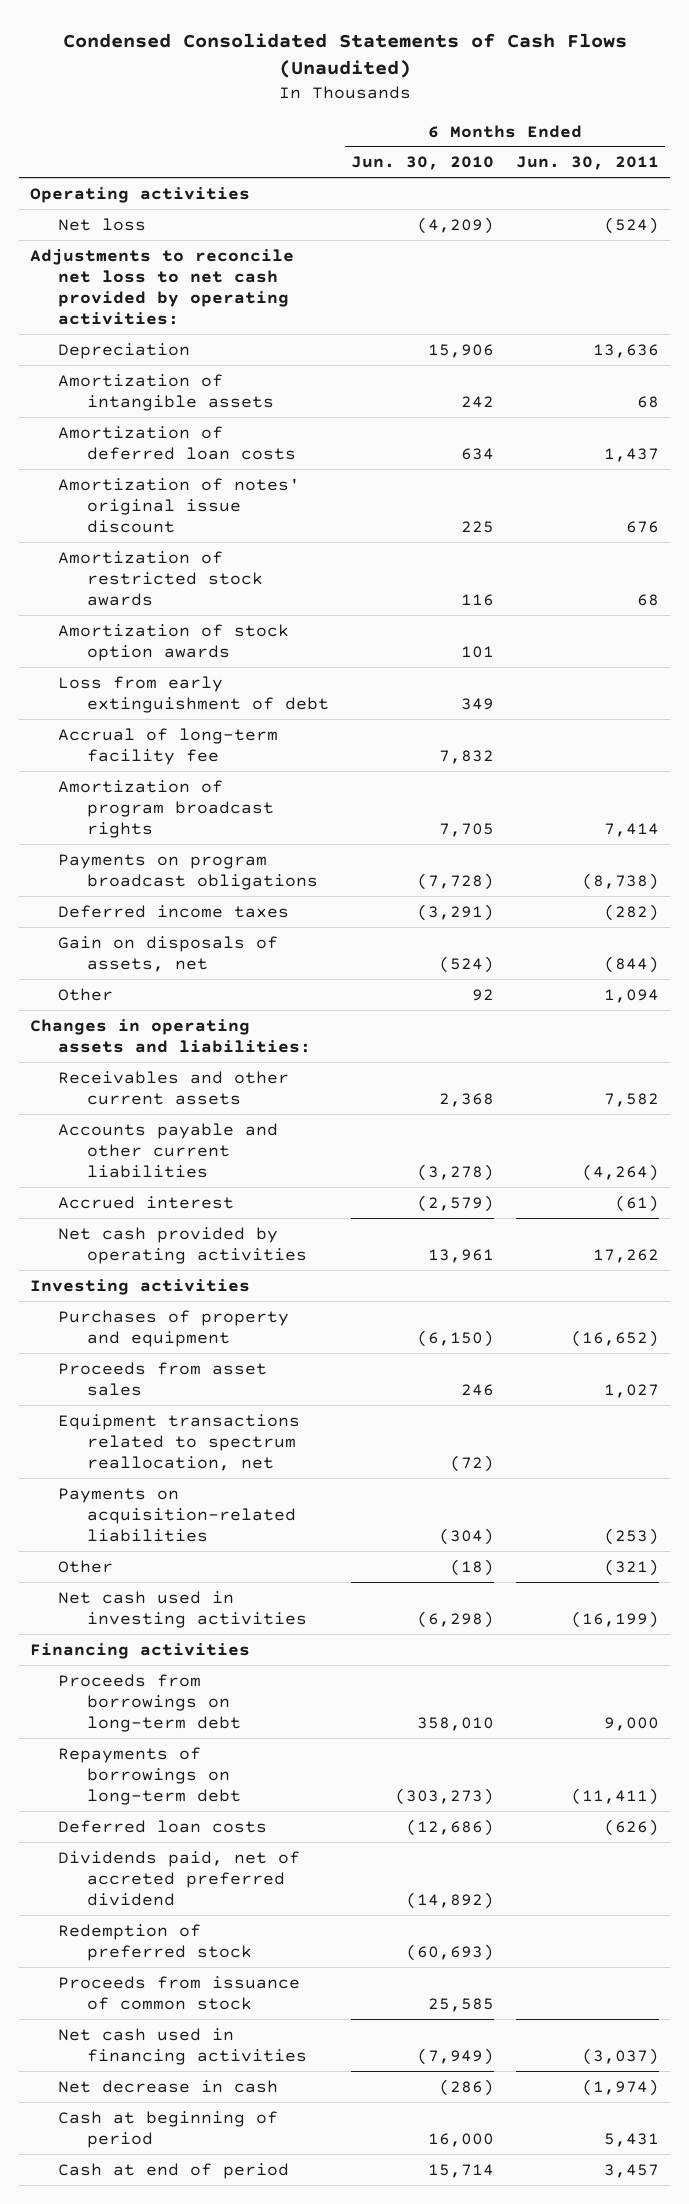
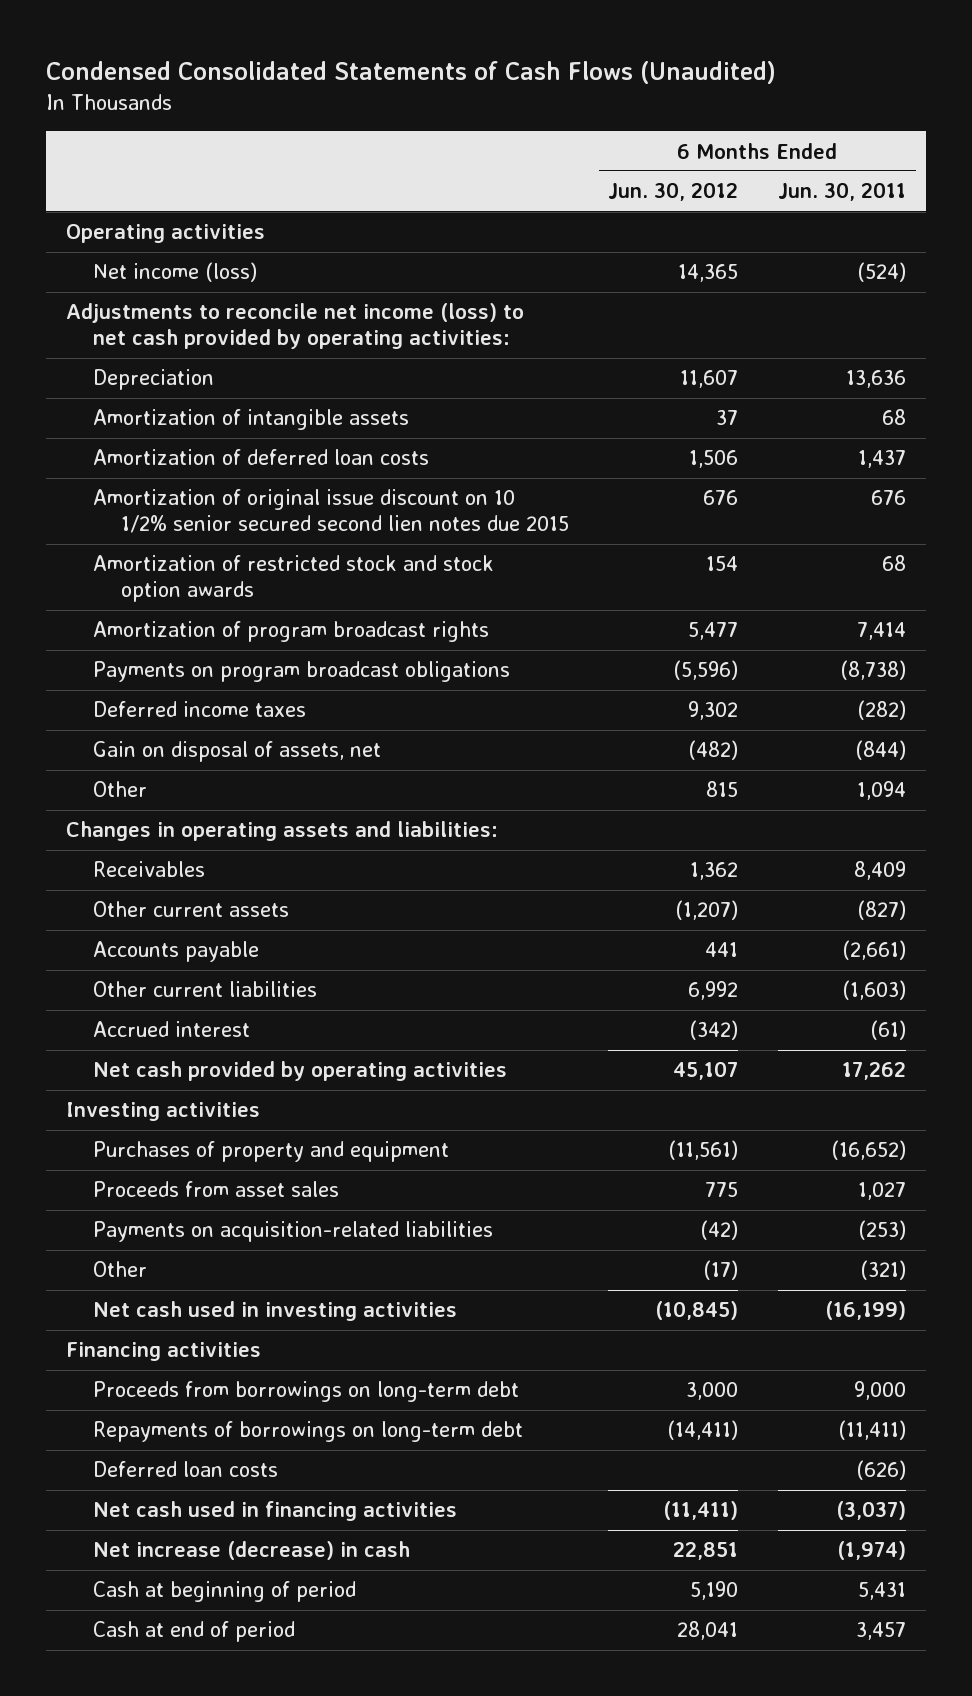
- | 6 Months Ended Jun. 30, 2010 | 6 Months Ended Jun. 30, 2011
+ | 6 Months Ended Jun. 30, 2012 | 6 Months Ended Jun. 30, 2011
- Net loss | (4,209) | (524)
- Adjustments to reconcile net loss to net cash provided by operating activities:
+ Net income (loss) | 14,365 | (524)
+ Adjustments to reconcile net income (loss) to net cash provided by operating activities:
- Amortization of notes' original issue discount | 225 | 676
- Amortization of restricted stock awards | 116 | 68
- Amortization of stock option awards | 101 |
- Loss from early extinguishment of debt | 349 |
- Accrual of long-term facility fee | 7,832 |
+ Amortization of original issue discount on 10 1/2% senior secured second lien notes due 2015 | 676 | 676
+ Amortization of restricted stock and stock option awards | 154 | 68
- Gain on disposals of assets, net | (524) | (844)
+ Gain on disposal of assets, net | (482) | (844)
- Receivables and other current assets | 2,368 | 7,582
- Accounts payable and other current liabilities | (3,278) | (4,264)
+ Receivables | 1,362 | 8,409
+ Other current assets | (1,207) | (827)
+ Accounts payable | 441 | (2,661)
+ Other current liabilities | 6,992 | (1,603)
- Equipment transactions related to spectrum reallocation, net | (72) |
- Dividends paid, net of accreted preferred dividend | (14,892) |
- Redemption of preferred stock | (60,693) |
- Proceeds from issuance of common stock | 25,585 |
- Net decrease in cash | (286) | (1,974)
+ Net increase (decrease) in cash | 22,851 | (1,974)

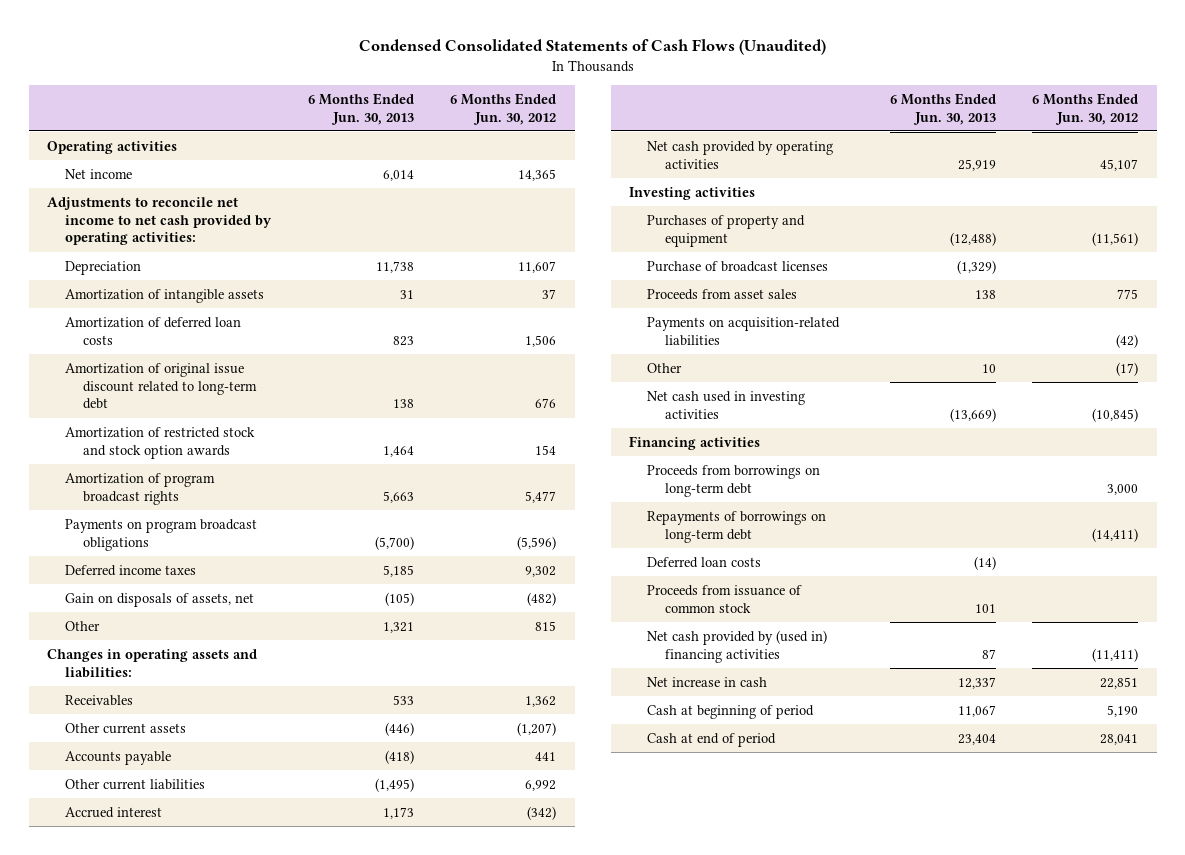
- | 6 Months Ended Jun. 30, 2012 | 6 Months Ended Jun. 30, 2011
+ | 6 Months Ended Jun. 30, 2013 | 6 Months Ended Jun. 30, 2012
- Net income (loss) | 14,365 | (524)
- Adjustments to reconcile net income (loss) to net cash provided by operating activities:
+ Net income | 6,014 | 14,365
+ Adjustments to reconcile net income to net cash provided by operating activities:
- Amortization of original issue discount on 10 1/2% senior secured second lien notes due 2015 | 676 | 676
+ Amortization of original issue discount related to long-term debt | 138 | 676
- Gain on disposal of assets, net | (482) | (844)
+ Gain on disposals of assets, net | (105) | (482)
+ Purchase of broadcast licenses | (1,329) |
- Net cash used in financing activities | (11,411) | (3,037)
- Net increase (decrease) in cash | 22,851 | (1,974)
+ Proceeds from issuance of common stock | 101 |
+ Net cash provided by (used in) financing activities | 87 | (11,411)
+ Net increase in cash | 12,337 | 22,851

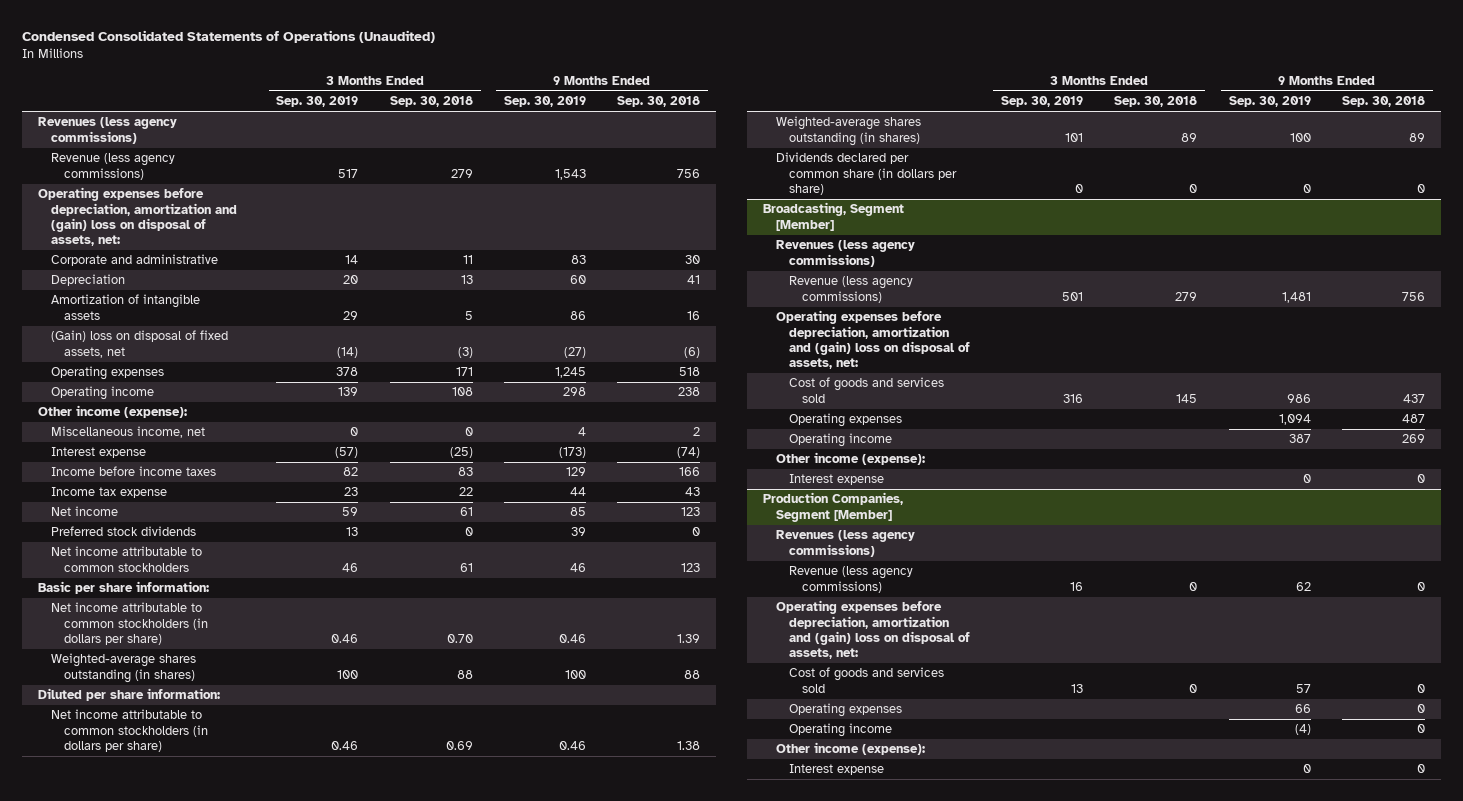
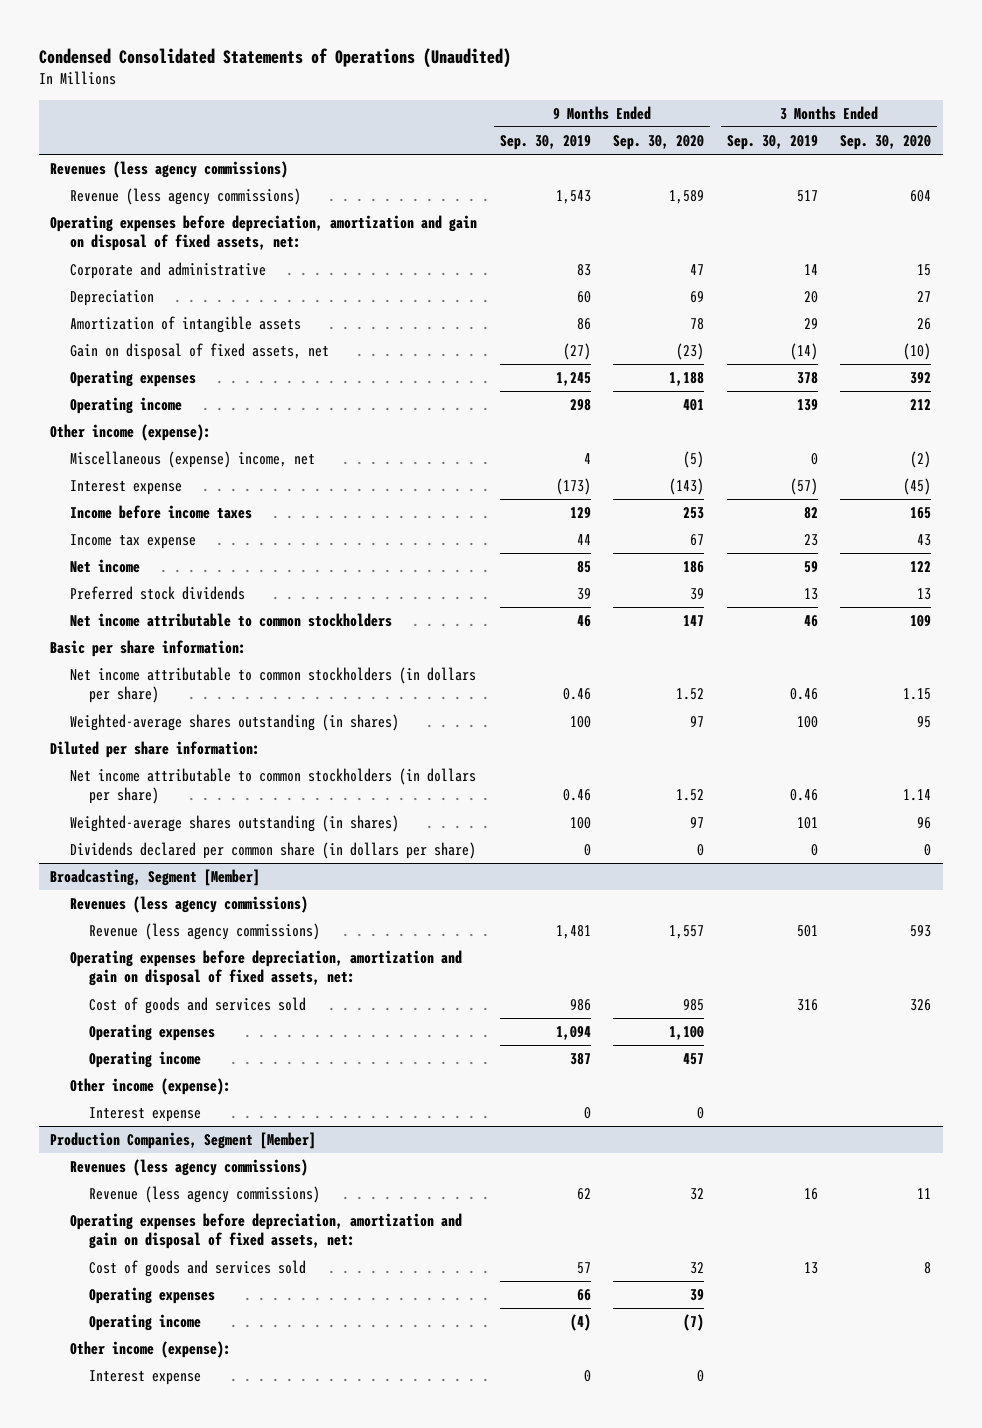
- | 3 Months Ended Sep. 30, 2019 | 3 Months Ended Sep. 30, 2018 | 9 Months Ended Sep. 30, 2019 | 9 Months Ended Sep. 30, 2018
+ | 9 Months Ended Sep. 30, 2019 | 9 Months Ended Sep. 30, 2020 | 3 Months Ended Sep. 30, 2019 | 3 Months Ended Sep. 30, 2020
- Operating expenses before depreciation, amortization and (gain) loss on disposal of assets, net:
+ Operating expenses before depreciation, amortization and gain on disposal of fixed assets, net:
- (Gain) loss on disposal of fixed assets, net | (14) | (3) | (27) | (6)
+ Gain on disposal of fixed assets, net | (27) | (23) | (14) | (10)
- Miscellaneous income, net | 0 | 0 | 4 | 2
+ Miscellaneous (expense) income, net | 4 | (5) | 0 | (2)
@ Broadcasting, Segment [Member]
- Operating expenses before depreciation, amortization and (gain) loss on disposal of assets, net:
+ Operating expenses before depreciation, amortization and gain on disposal of fixed assets, net:
@ Production Companies, Segment [Member]
- Operating expenses before depreciation, amortization and (gain) loss on disposal of assets, net:
+ Operating expenses before depreciation, amortization and gain on disposal of fixed assets, net:

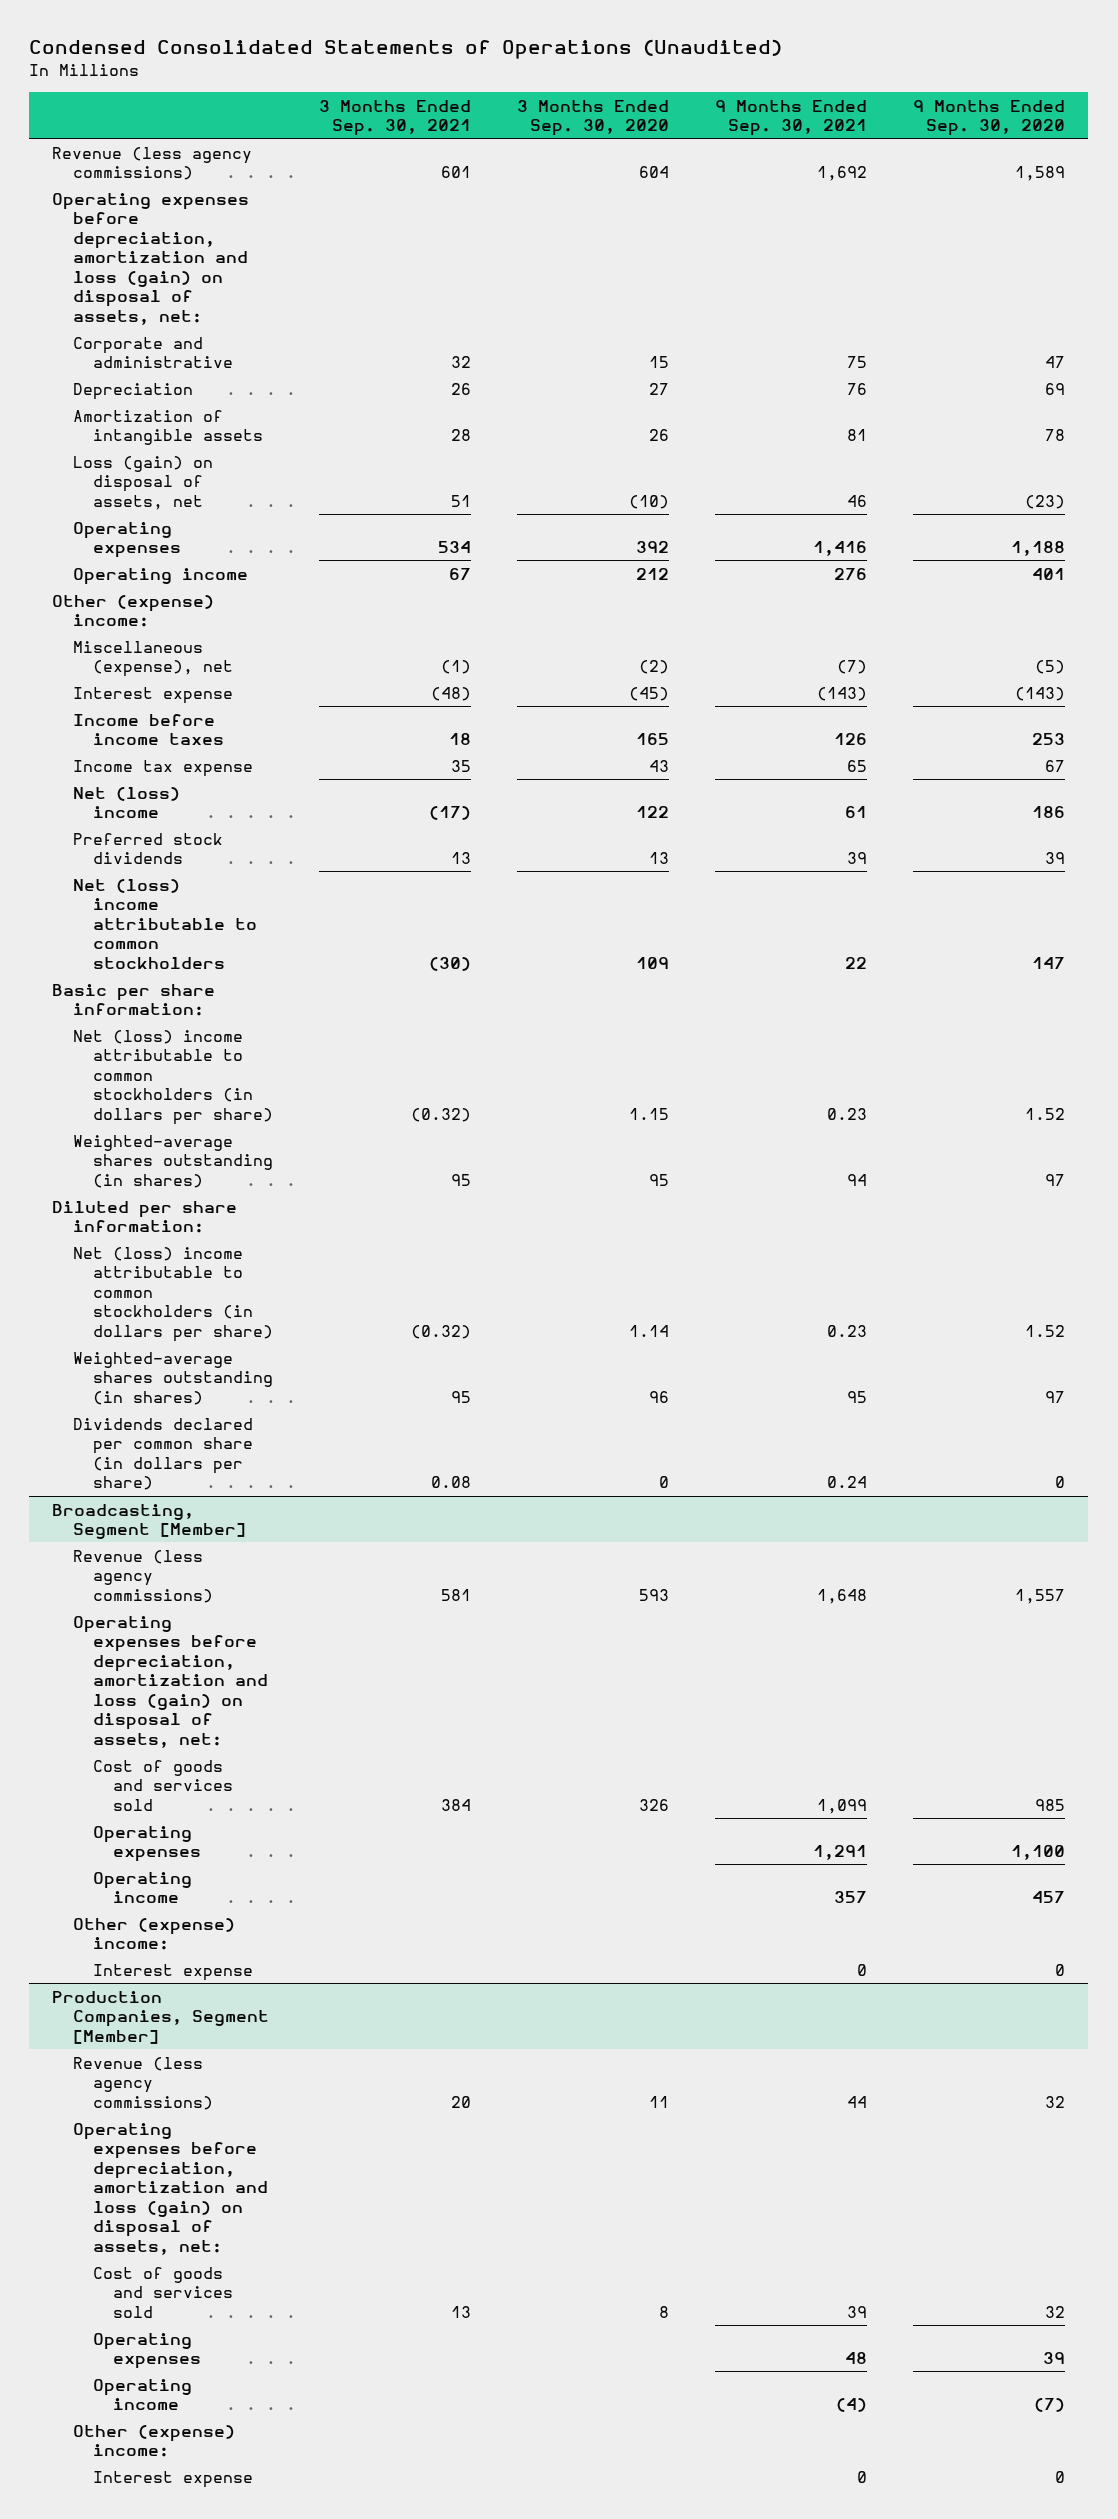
- | 9 Months Ended Sep. 30, 2019 | 9 Months Ended Sep. 30, 2020 | 3 Months Ended Sep. 30, 2019 | 3 Months Ended Sep. 30, 2020
+ | 3 Months Ended Sep. 30, 2021 | 3 Months Ended Sep. 30, 2020 | 9 Months Ended Sep. 30, 2021 | 9 Months Ended Sep. 30, 2020
- Revenues (less agency commissions)
- Operating expenses before depreciation, amortization and gain on disposal of fixed assets, net:
+ Operating expenses before depreciation, amortization and loss (gain) on disposal of assets, net:
- Gain on disposal of fixed assets, net | (27) | (23) | (14) | (10)
+ Loss (gain) on disposal of assets, net | 51 | (10) | 46 | (23)
- Other income (expense):
- Miscellaneous (expense) income, net | 4 | (5) | 0 | (2)
+ Other (expense) income:
+ Miscellaneous (expense), net | (1) | (2) | (7) | (5)
- Net income | 85 | 186 | 59 | 122
+ Net (loss) income | (17) | 122 | 61 | 186
- Net income attributable to common stockholders | 46 | 147 | 46 | 109
+ Net (loss) income attributable to common stockholders | (30) | 109 | 22 | 147
- Net income attributable to common stockholders (in dollars per share) | 0.46 | 1.52 | 0.46 | 1.15
+ Net (loss) income attributable to common stockholders (in dollars per share) | (0.32) | 1.15 | 0.23 | 1.52
- Net income attributable to common stockholders (in dollars per share) | 0.46 | 1.52 | 0.46 | 1.14
+ Net (loss) income attributable to common stockholders (in dollars per share) | (0.32) | 1.14 | 0.23 | 1.52
@ Broadcasting, Segment [Member]
- Revenues (less agency commissions)
- Operating expenses before depreciation, amortization and gain on disposal of fixed assets, net:
+ Operating expenses before depreciation, amortization and loss (gain) on disposal of assets, net:
- Other income (expense):
+ Other (expense) income:
@ Production Companies, Segment [Member]
- Revenues (less agency commissions)
- Operating expenses before depreciation, amortization and gain on disposal of fixed assets, net:
+ Operating expenses before depreciation, amortization and loss (gain) on disposal of assets, net:
- Other income (expense):
+ Other (expense) income:

